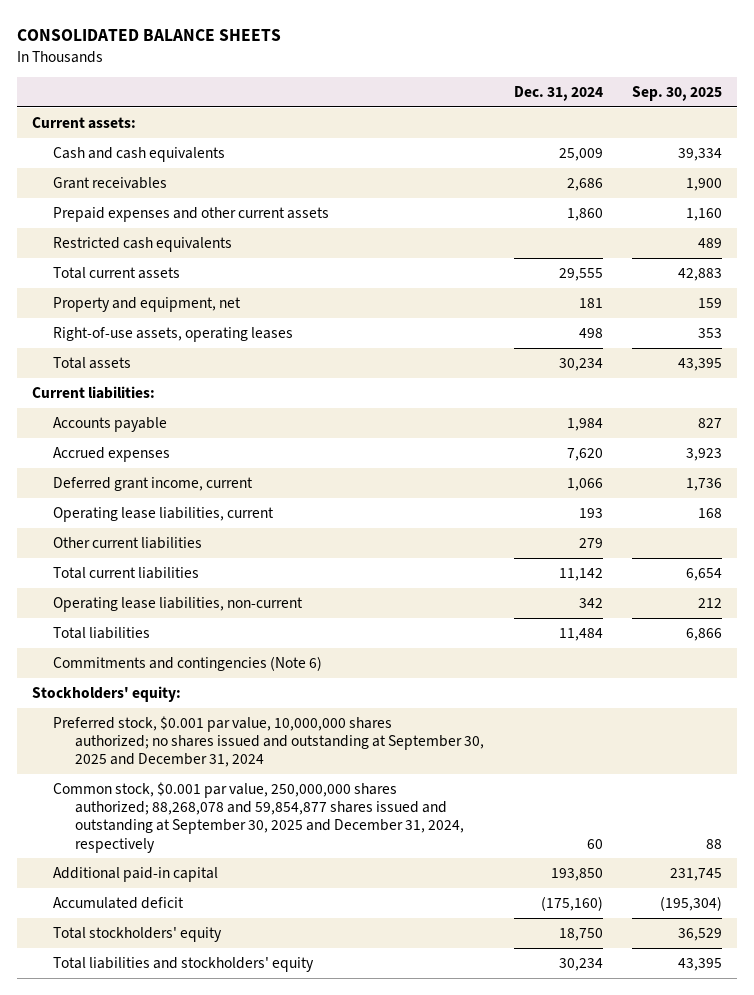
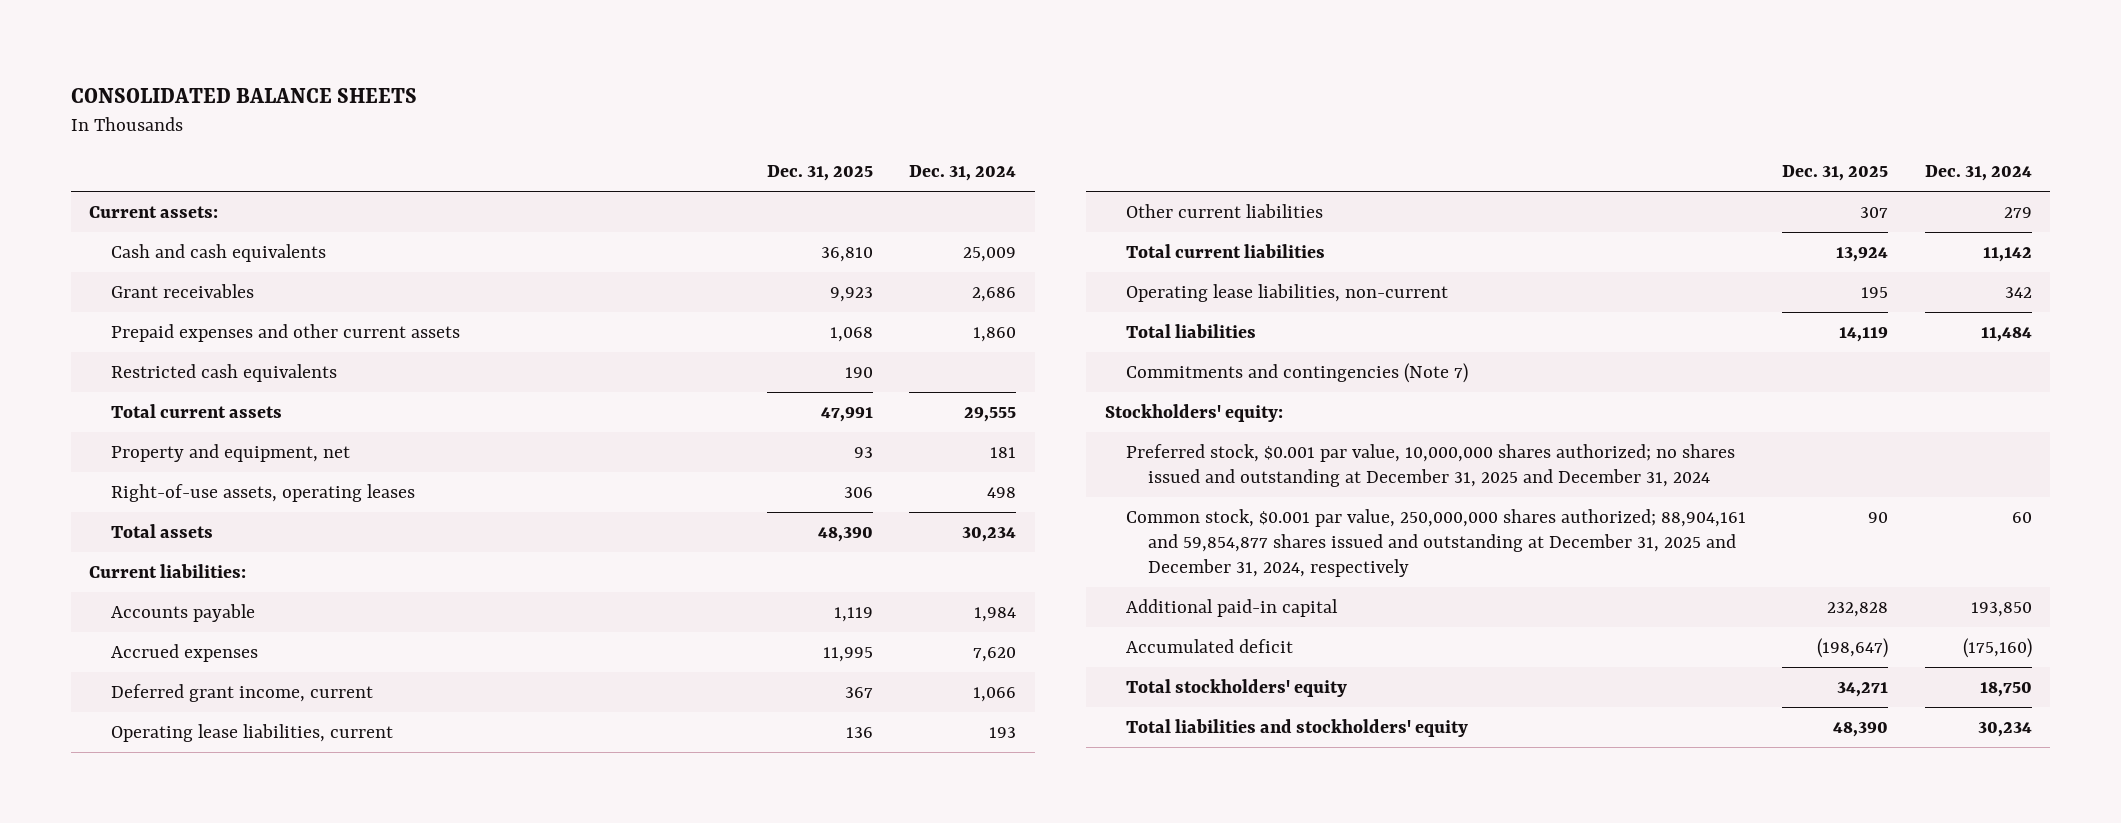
- | Dec. 31, 2024 | Sep. 30, 2025
+ | Dec. 31, 2025 | Dec. 31, 2024
- Commitments and contingencies (Note 6)
+ Commitments and contingencies (Note 7)
- Preferred stock, $0.001 par value, 10,000,000 shares authorized; no shares issued and outstanding at September 30, 2025 and December 31, 2024
- Common stock, $0.001 par value, 250,000,000 shares authorized; 88,268,078 and 59,854,877 shares issued and outstanding at September 30, 2025 and December 31, 2024, respectively | 60 | 88
+ Preferred stock, $0.001 par value, 10,000,000 shares authorized; no shares issued and outstanding at December 31, 2025 and December 31, 2024
+ Common stock, $0.001 par value, 250,000,000 shares authorized; 88,904,161 and 59,854,877 shares issued and outstanding at December 31, 2025 and December 31, 2024, respectively | 90 | 60

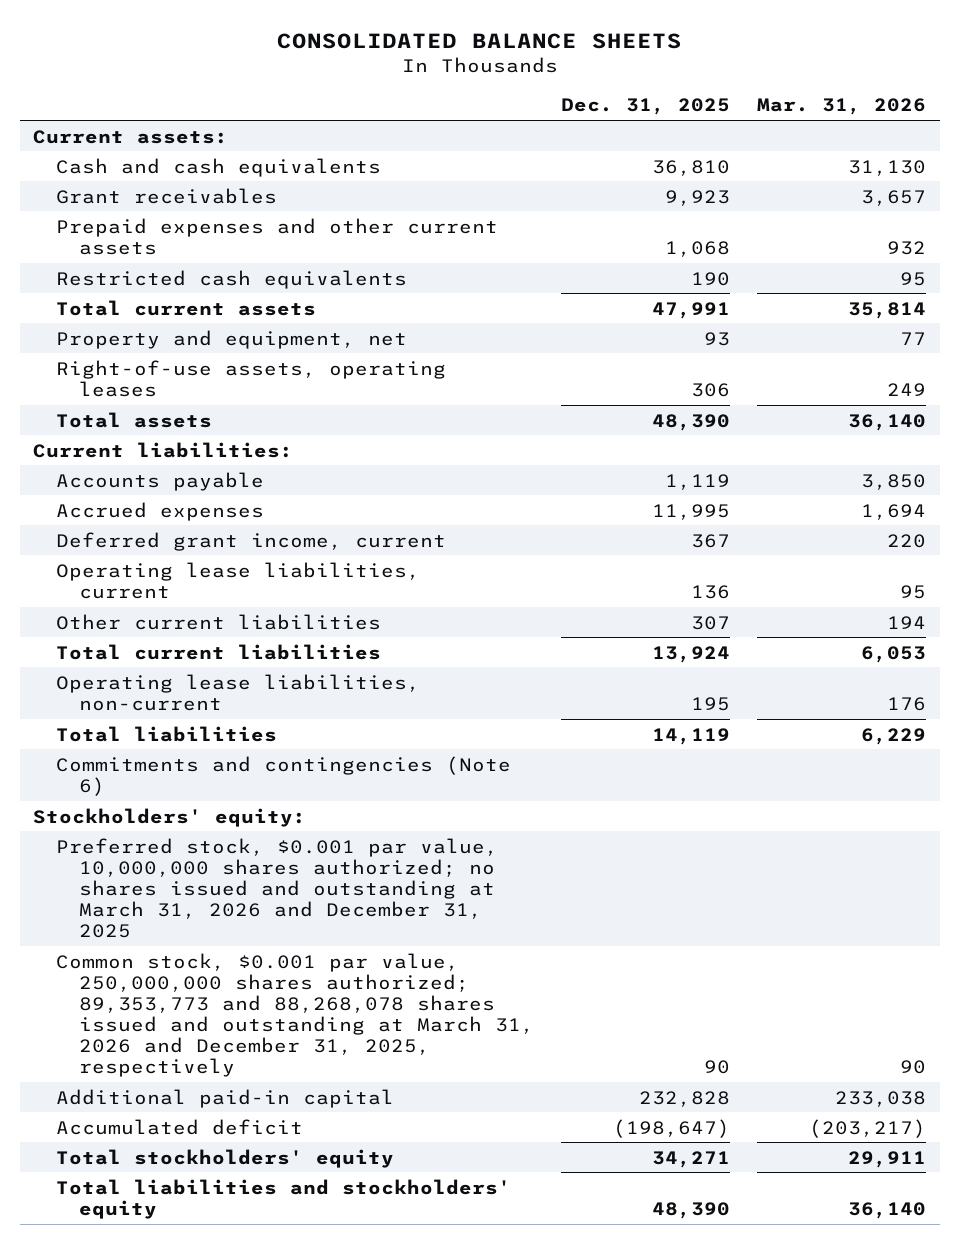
- | Dec. 31, 2025 | Dec. 31, 2024
+ | Dec. 31, 2025 | Mar. 31, 2026
- Commitments and contingencies (Note 7)
+ Commitments and contingencies (Note 6)
- Preferred stock, $0.001 par value, 10,000,000 shares authorized; no shares issued and outstanding at December 31, 2025 and December 31, 2024
- Common stock, $0.001 par value, 250,000,000 shares authorized; 88,904,161 and 59,854,877 shares issued and outstanding at December 31, 2025 and December 31, 2024, respectively | 90 | 60
+ Preferred stock, $0.001 par value, 10,000,000 shares authorized; no shares issued and outstanding at March 31, 2026 and December 31, 2025
+ Common stock, $0.001 par value, 250,000,000 shares authorized; 89,353,773 and 88,268,078 shares issued and outstanding at March 31, 2026 and December 31, 2025, respectively | 90 | 90

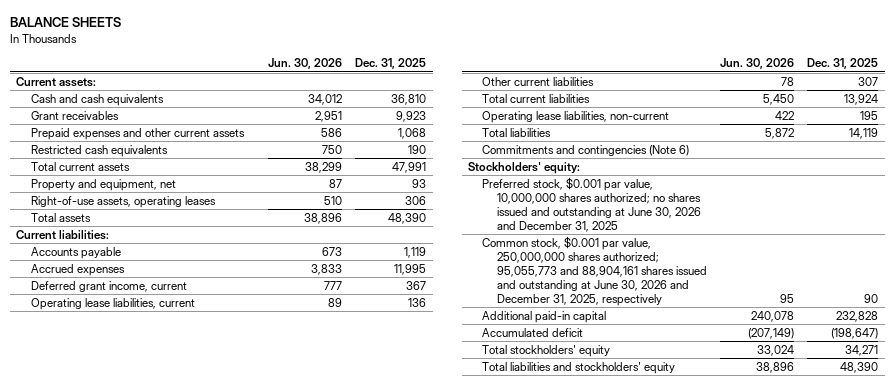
- CONSOLIDATED BALANCE SHEETS
+ BALANCE SHEETS
- | Dec. 31, 2025 | Mar. 31, 2026
+ | Jun. 30, 2026 | Dec. 31, 2025
- Preferred stock, $0.001 par value, 10,000,000 shares authorized; no shares issued and outstanding at March 31, 2026 and December 31, 2025
- Common stock, $0.001 par value, 250,000,000 shares authorized; 89,353,773 and 88,268,078 shares issued and outstanding at March 31, 2026 and December 31, 2025, respectively | 90 | 90
+ Preferred stock, $0.001 par value, 10,000,000 shares authorized; no shares issued and outstanding at June 30, 2026 and December 31, 2025
+ Common stock, $0.001 par value, 250,000,000 shares authorized; 95,055,773 and 88,904,161 shares issued and outstanding at June 30, 2026 and December 31, 2025, respectively | 95 | 90

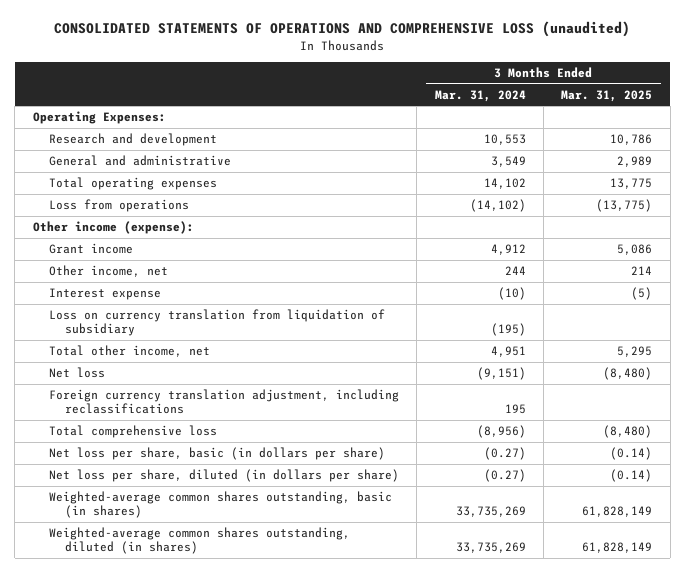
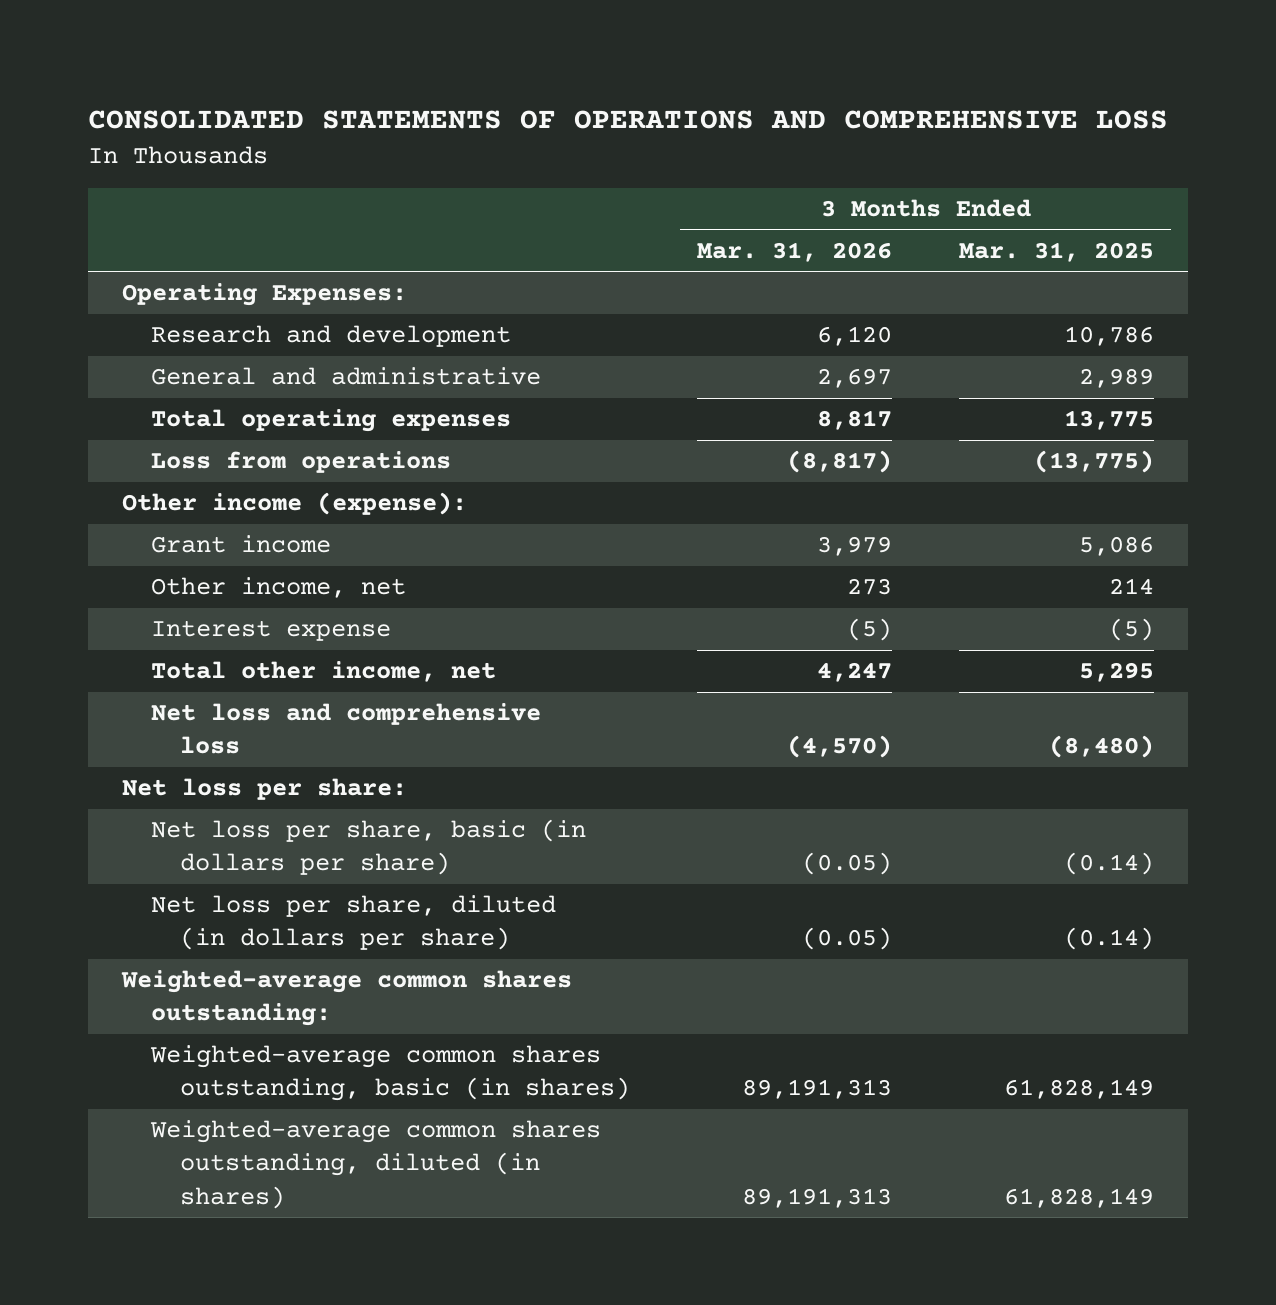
- CONSOLIDATED STATEMENTS OF OPERATIONS AND COMPREHENSIVE LOSS (unaudited)
+ CONSOLIDATED STATEMENTS OF OPERATIONS AND COMPREHENSIVE LOSS
- | 3 Months Ended Mar. 31, 2024 | 3 Months Ended Mar. 31, 2025
+ | 3 Months Ended Mar. 31, 2026 | 3 Months Ended Mar. 31, 2025
- Loss on currency translation from liquidation of subsidiary | (195) |
- Net loss | (9,151) | (8,480)
- Foreign currency translation adjustment, including reclassifications | 195 |
- Total comprehensive loss | (8,956) | (8,480)
+ Net loss and comprehensive loss | (4,570) | (8,480)
+ Net loss per share:
+ Weighted-average common shares outstanding:

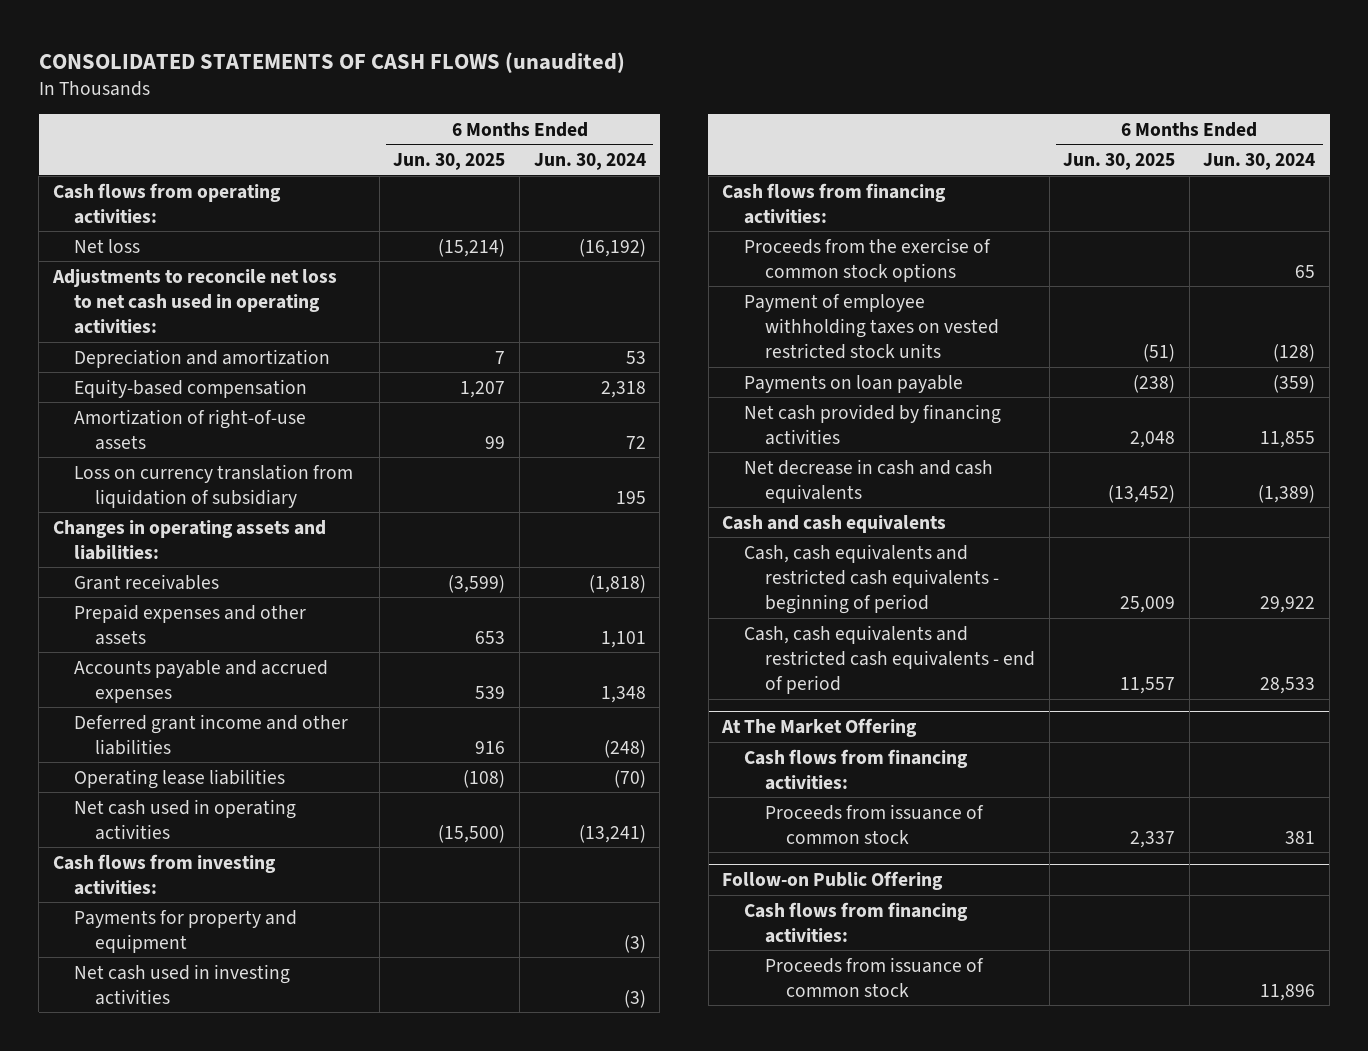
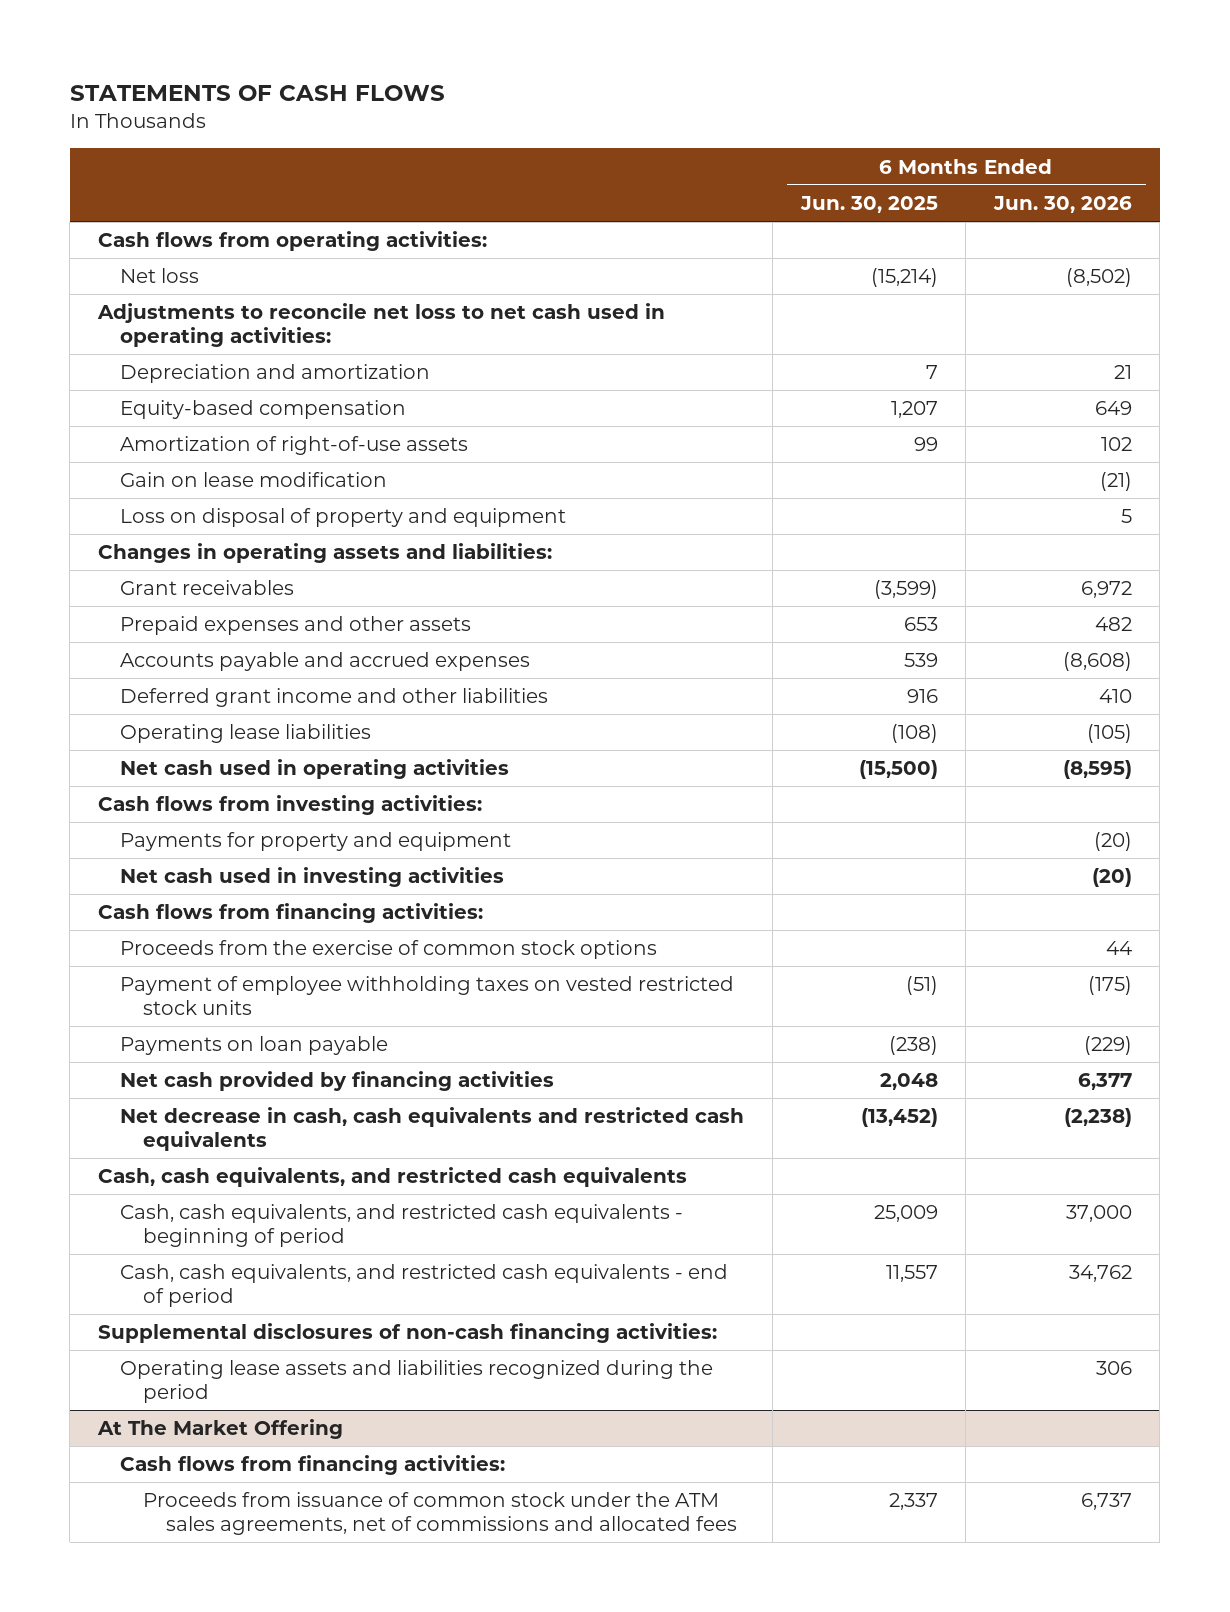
- CONSOLIDATED STATEMENTS OF CASH FLOWS (unaudited)
+ STATEMENTS OF CASH FLOWS
- | 6 Months Ended Jun. 30, 2025 | 6 Months Ended Jun. 30, 2024
+ | 6 Months Ended Jun. 30, 2025 | 6 Months Ended Jun. 30, 2026
- Loss on currency translation from liquidation of subsidiary | | 195
+ Gain on lease modification | | (21)
+ Loss on disposal of property and equipment | | 5
- Net decrease in cash and cash equivalents | (13,452) | (1,389)
- Cash and cash equivalents
- Cash, cash equivalents and restricted cash equivalents - beginning of period | 25,009 | 29,922
- Cash, cash equivalents and restricted cash equivalents - end of period | 11,557 | 28,533
+ Net decrease in cash, cash equivalents and restricted cash equivalents | (13,452) | (2,238)
+ Cash, cash equivalents, and restricted cash equivalents
+ Cash, cash equivalents, and restricted cash equivalents - beginning of period | 25,009 | 37,000
+ Cash, cash equivalents, and restricted cash equivalents - end of period | 11,557 | 34,762
+ Supplemental disclosures of non-cash financing activities:
+ Operating lease assets and liabilities recognized during the period | | 306
@ At The Market Offering
- Proceeds from issuance of common stock | 2,337 | 381
- Follow-on Public Offering
- Cash flows from financing activities:
- Proceeds from issuance of common stock | | 11,896
@ At The Market Offering
+ Proceeds from issuance of common stock under the ATM sales agreements, net of commissions and allocated fees | 2,337 | 6,737

